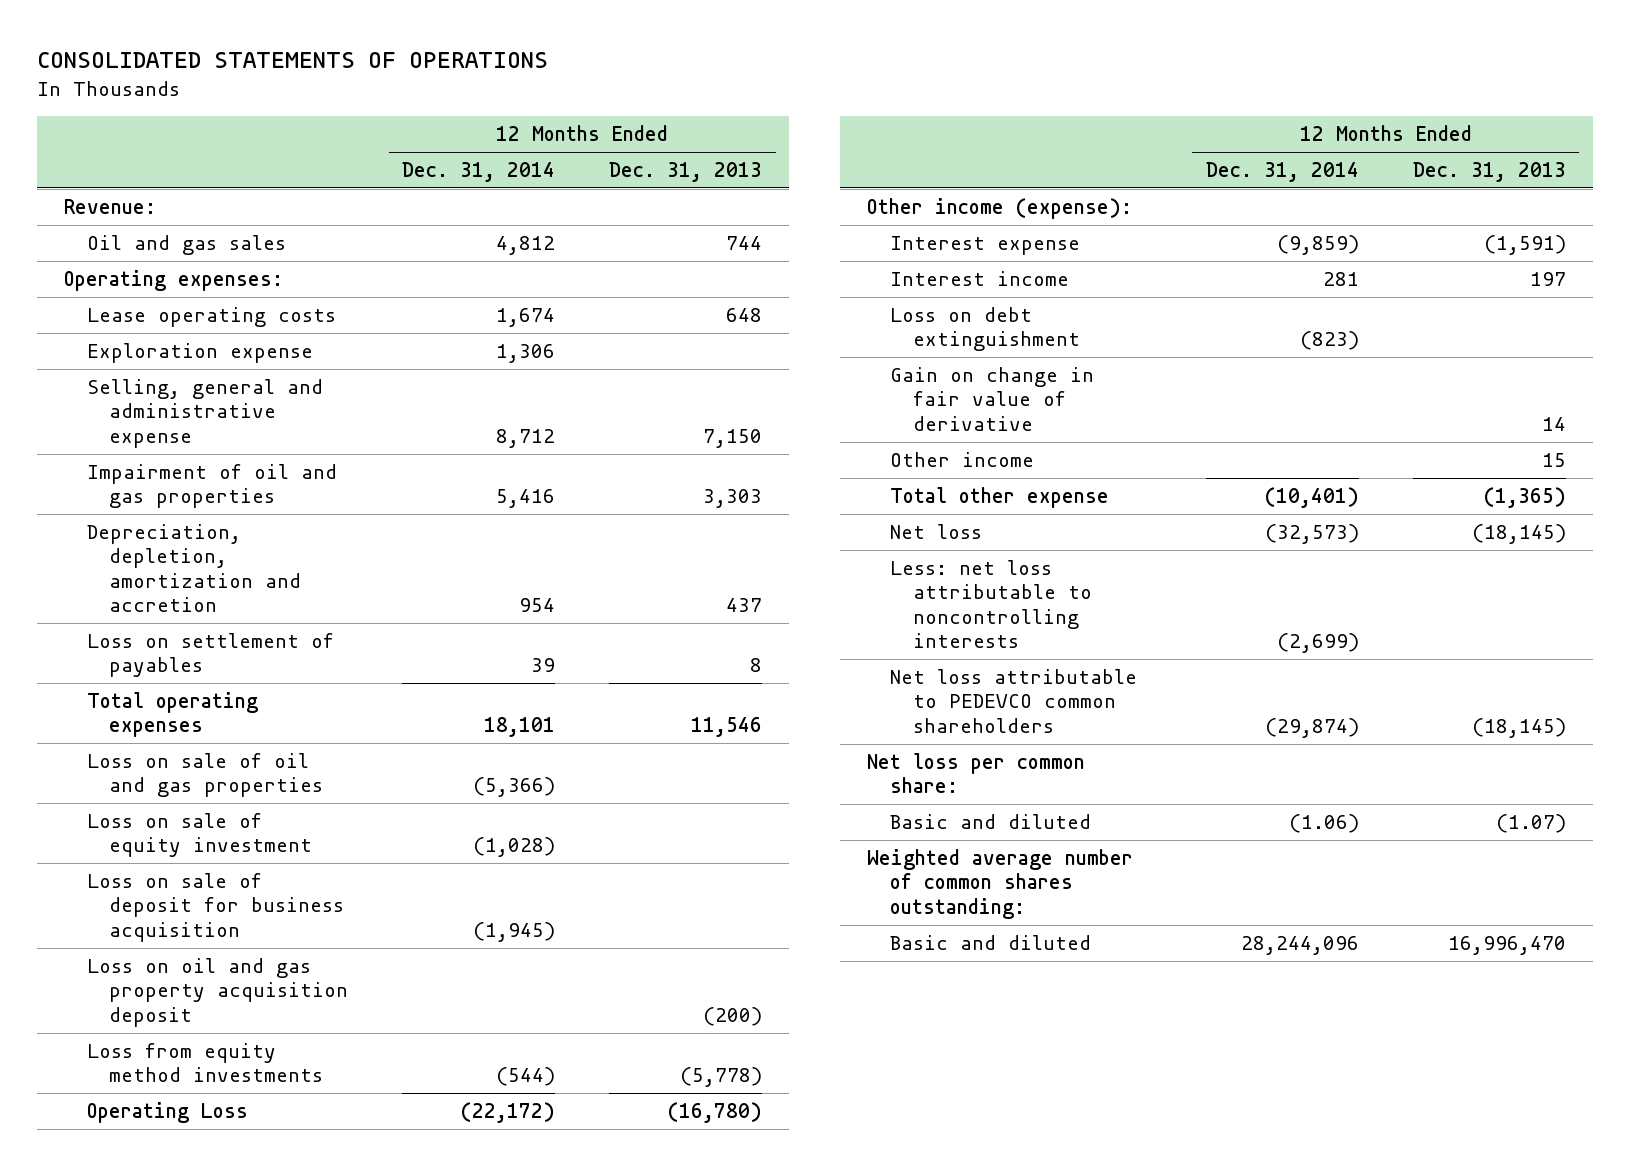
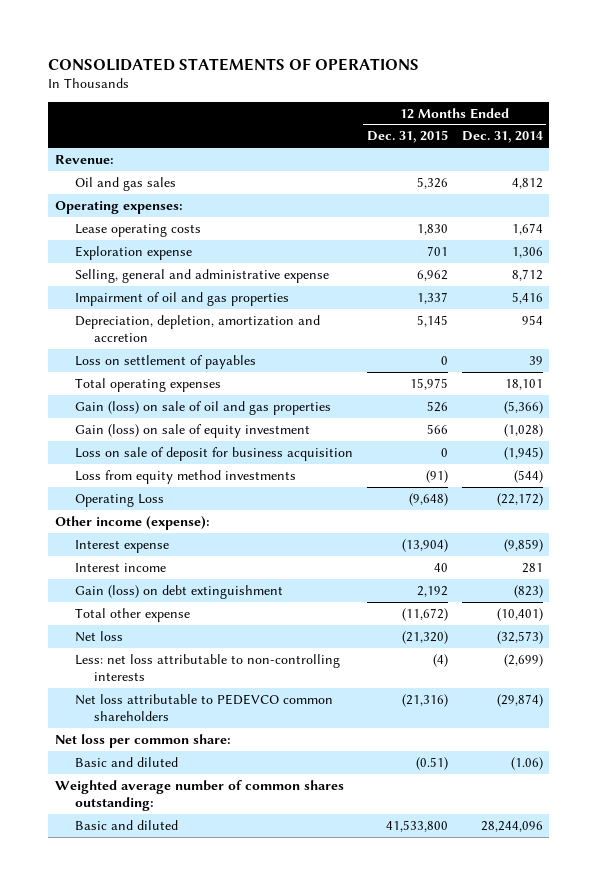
- | 12 Months Ended Dec. 31, 2014 | 12 Months Ended Dec. 31, 2013
+ | 12 Months Ended Dec. 31, 2015 | 12 Months Ended Dec. 31, 2014
- Loss on sale of oil and gas properties | (5,366) |
- Loss on sale of equity investment | (1,028) |
+ Gain (loss) on sale of oil and gas properties | 526 | (5,366)
+ Gain (loss) on sale of equity investment | 566 | (1,028)
- Loss on oil and gas property acquisition deposit | | (200)
- Loss on debt extinguishment | (823) |
- Gain on change in fair value of derivative | | 14
- Other income | | 15
+ Gain (loss) on debt extinguishment | 2,192 | (823)
- Less: net loss attributable to noncontrolling interests | (2,699) |
+ Less: net loss attributable to non-controlling interests | (4) | (2,699)

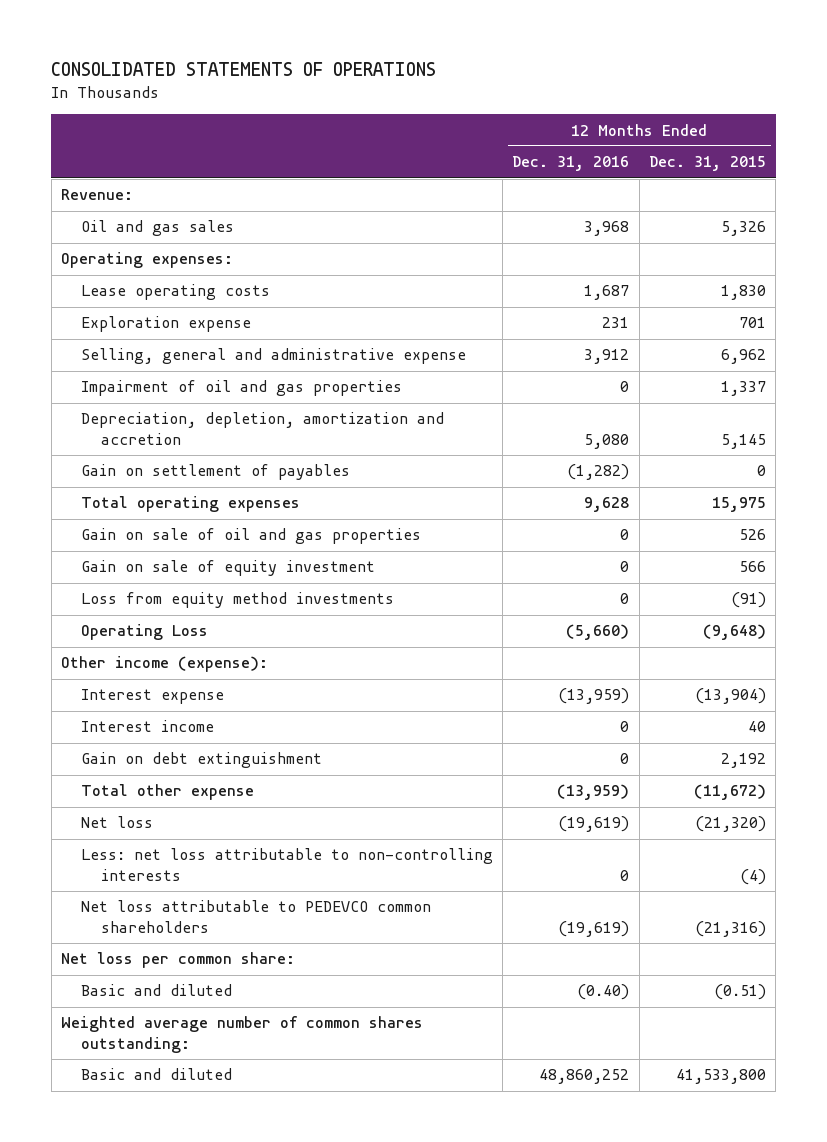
- | 12 Months Ended Dec. 31, 2015 | 12 Months Ended Dec. 31, 2014
+ | 12 Months Ended Dec. 31, 2016 | 12 Months Ended Dec. 31, 2015
- Loss on settlement of payables | 0 | 39
+ Gain on settlement of payables | (1,282) | 0
- Gain (loss) on sale of oil and gas properties | 526 | (5,366)
- Gain (loss) on sale of equity investment | 566 | (1,028)
- Loss on sale of deposit for business acquisition | 0 | (1,945)
+ Gain on sale of oil and gas properties | 0 | 526
+ Gain on sale of equity investment | 0 | 566
- Gain (loss) on debt extinguishment | 2,192 | (823)
+ Gain on debt extinguishment | 0 | 2,192

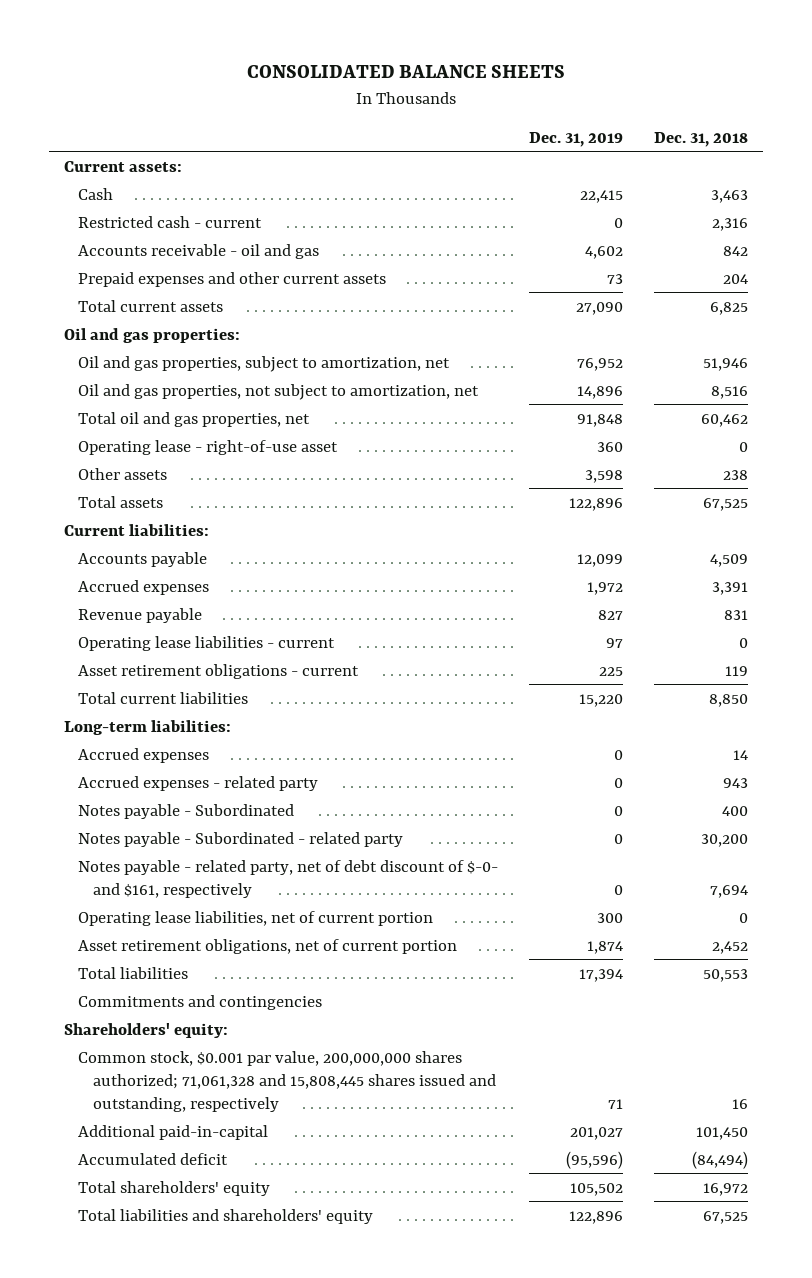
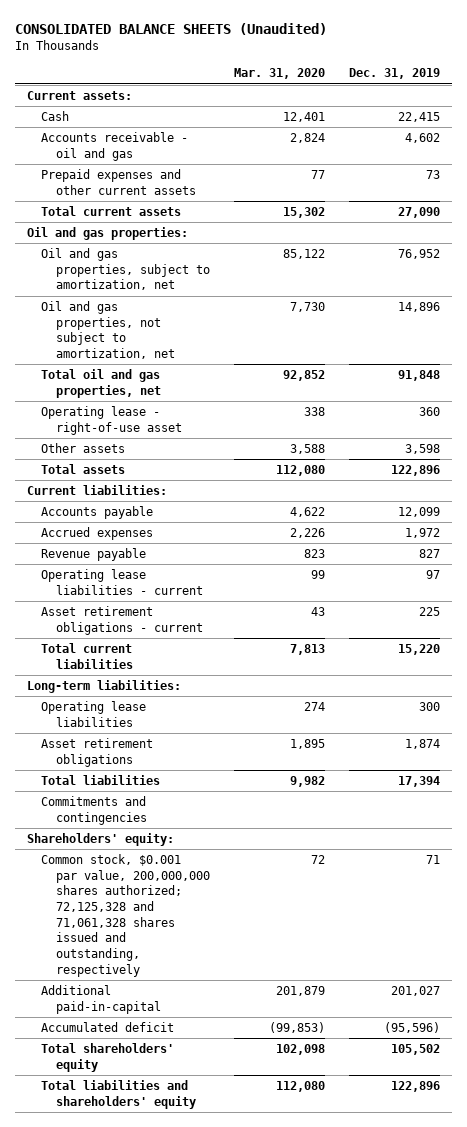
- CONSOLIDATED BALANCE SHEETS
+ CONSOLIDATED BALANCE SHEETS (Unaudited)
- | Dec. 31, 2019 | Dec. 31, 2018
+ | Mar. 31, 2020 | Dec. 31, 2019
- Restricted cash - current | 0 | 2,316
- Accrued expenses | 0 | 14
- Accrued expenses - related party | 0 | 943
- Notes payable - Subordinated | 0 | 400
- Notes payable - Subordinated - related party | 0 | 30,200
- Notes payable - related party, net of debt discount of $-0- and $161, respectively | 0 | 7,694
- Operating lease liabilities, net of current portion | 300 | 0
- Asset retirement obligations, net of current portion | 1,874 | 2,452
+ Operating lease liabilities | 274 | 300
+ Asset retirement obligations | 1,895 | 1,874
- Common stock, $0.001 par value, 200,000,000 shares authorized; 71,061,328 and 15,808,445 shares issued and outstanding, respectively | 71 | 16
+ Common stock, $0.001 par value, 200,000,000 shares authorized; 72,125,328 and 71,061,328 shares issued and outstanding, respectively | 72 | 71

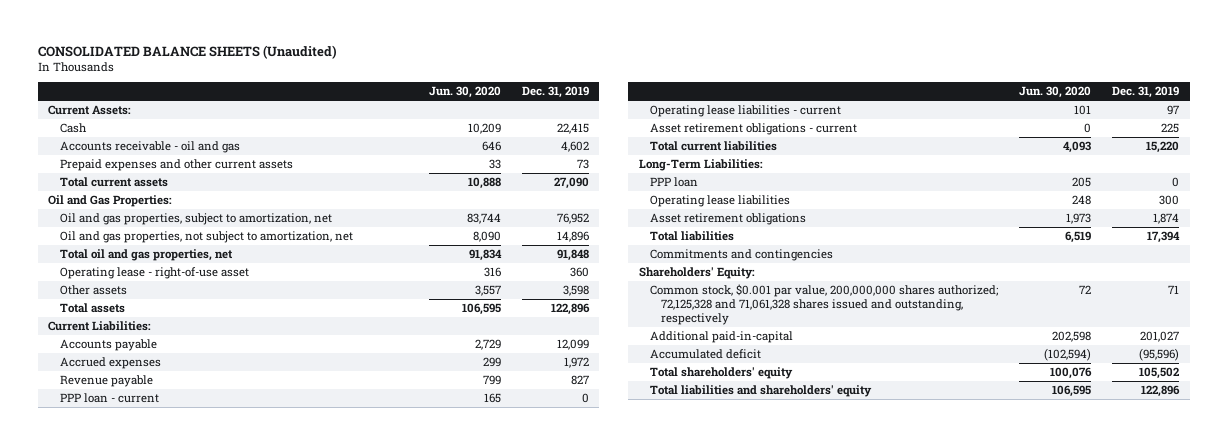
- | Mar. 31, 2020 | Dec. 31, 2019
+ | Jun. 30, 2020 | Dec. 31, 2019
- Current assets:
+ Current Assets:
- Oil and gas properties:
+ Oil and Gas Properties:
- Current liabilities:
+ Current Liabilities:
+ PPP loan - current | 165 | 0
- Long-term liabilities:
+ Long-Term Liabilities:
+ PPP loan | 205 | 0
- Shareholders' equity:
+ Shareholders' Equity:

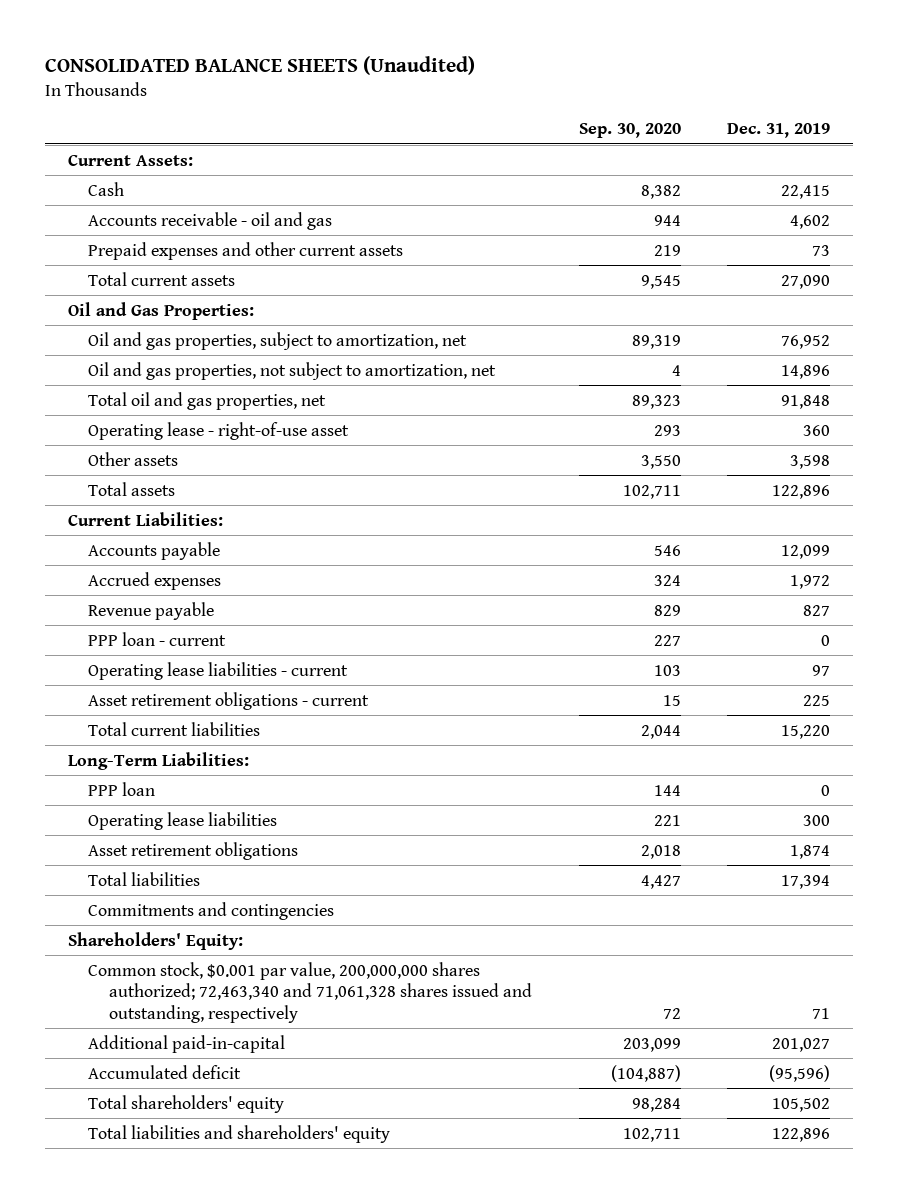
- | Jun. 30, 2020 | Dec. 31, 2019
+ | Sep. 30, 2020 | Dec. 31, 2019
- Common stock, $0.001 par value, 200,000,000 shares authorized; 72,125,328 and 71,061,328 shares issued and outstanding, respectively | 72 | 71
+ Common stock, $0.001 par value, 200,000,000 shares authorized; 72,463,340 and 71,061,328 shares issued and outstanding, respectively | 72 | 71

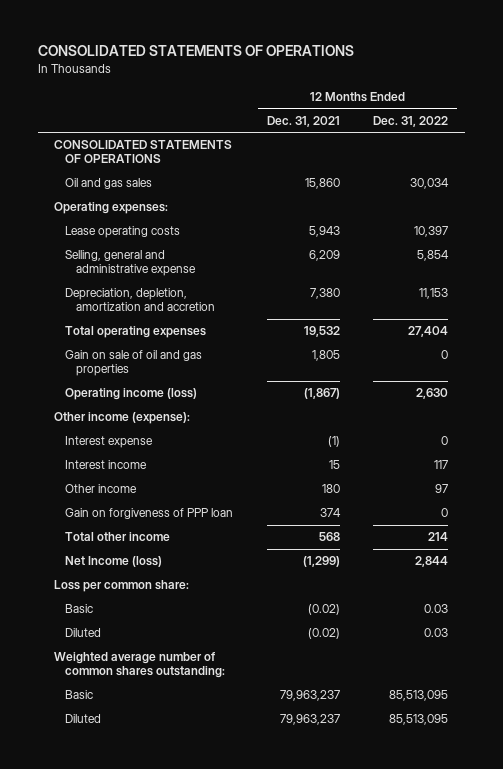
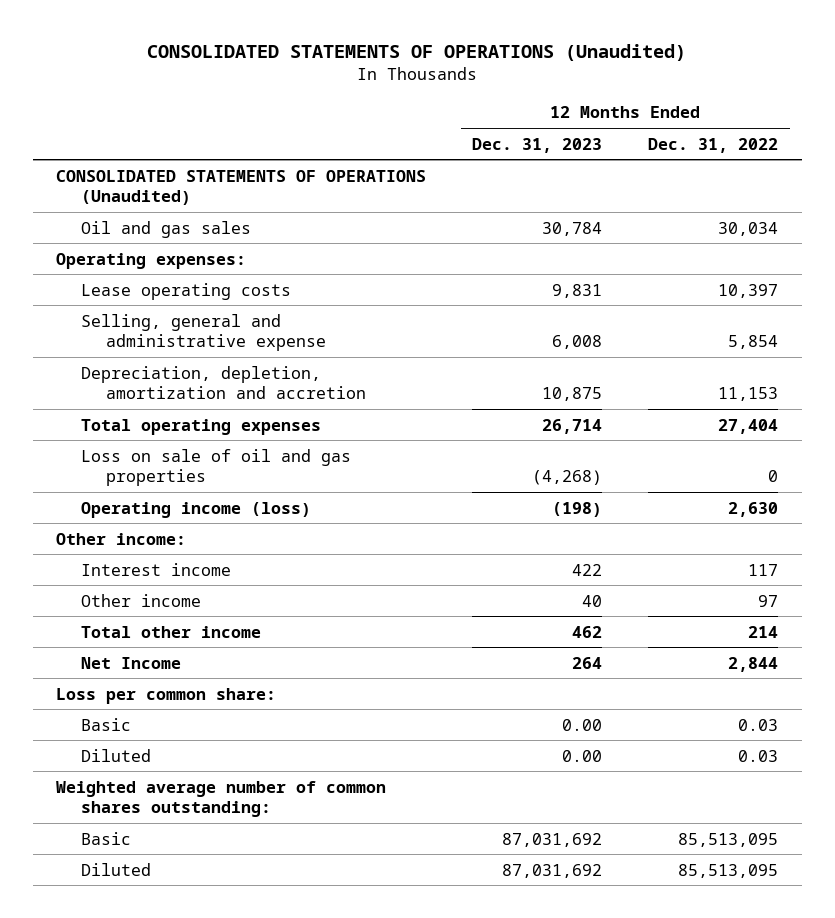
- CONSOLIDATED STATEMENTS OF OPERATIONS
+ CONSOLIDATED STATEMENTS OF OPERATIONS (Unaudited)
- | 12 Months Ended Dec. 31, 2021 | 12 Months Ended Dec. 31, 2022
+ | 12 Months Ended Dec. 31, 2023 | 12 Months Ended Dec. 31, 2022
- CONSOLIDATED STATEMENTS OF OPERATIONS
+ CONSOLIDATED STATEMENTS OF OPERATIONS (Unaudited)
- Gain on sale of oil and gas properties | 1,805 | 0
+ Loss on sale of oil and gas properties | (4,268) | 0
- Other income (expense):
- Interest expense | (1) | 0
+ Other income:
- Gain on forgiveness of PPP loan | 374 | 0
- Net Income (loss) | (1,299) | 2,844
+ Net Income | 264 | 2,844

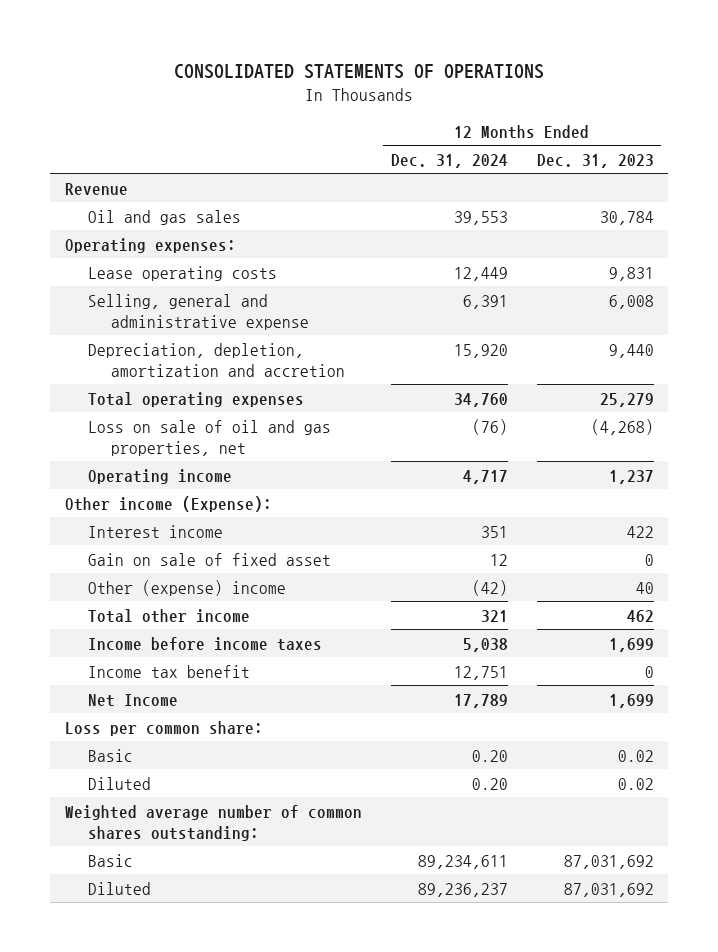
- CONSOLIDATED STATEMENTS OF OPERATIONS (Unaudited)
+ CONSOLIDATED STATEMENTS OF OPERATIONS
- | 12 Months Ended Dec. 31, 2023 | 12 Months Ended Dec. 31, 2022
+ | 12 Months Ended Dec. 31, 2024 | 12 Months Ended Dec. 31, 2023
- CONSOLIDATED STATEMENTS OF OPERATIONS (Unaudited)
+ Revenue
- Depreciation, depletion, amortization and accretion | 10,875 | 11,153
- Total operating expenses | 26,714 | 27,404
- Loss on sale of oil and gas properties | (4,268) | 0
- Operating income (loss) | (198) | 2,630
- Other income:
+ Depreciation, depletion, amortization and accretion | 15,920 | 9,440
+ Total operating expenses | 34,760 | 25,279
+ Loss on sale of oil and gas properties, net | (76) | (4,268)
+ Operating income | 4,717 | 1,237
+ Other income (Expense):
- Other income | 40 | 97
+ Gain on sale of fixed asset | 12 | 0
+ Other (expense) income | (42) | 40
- Net Income | 264 | 2,844
+ Income before income taxes | 5,038 | 1,699
+ Income tax benefit | 12,751 | 0
+ Net Income | 17,789 | 1,699
- Basic | 0.00 | 0.03
- Diluted | 0.00 | 0.03
+ Basic | 0.20 | 0.02
+ Diluted | 0.20 | 0.02

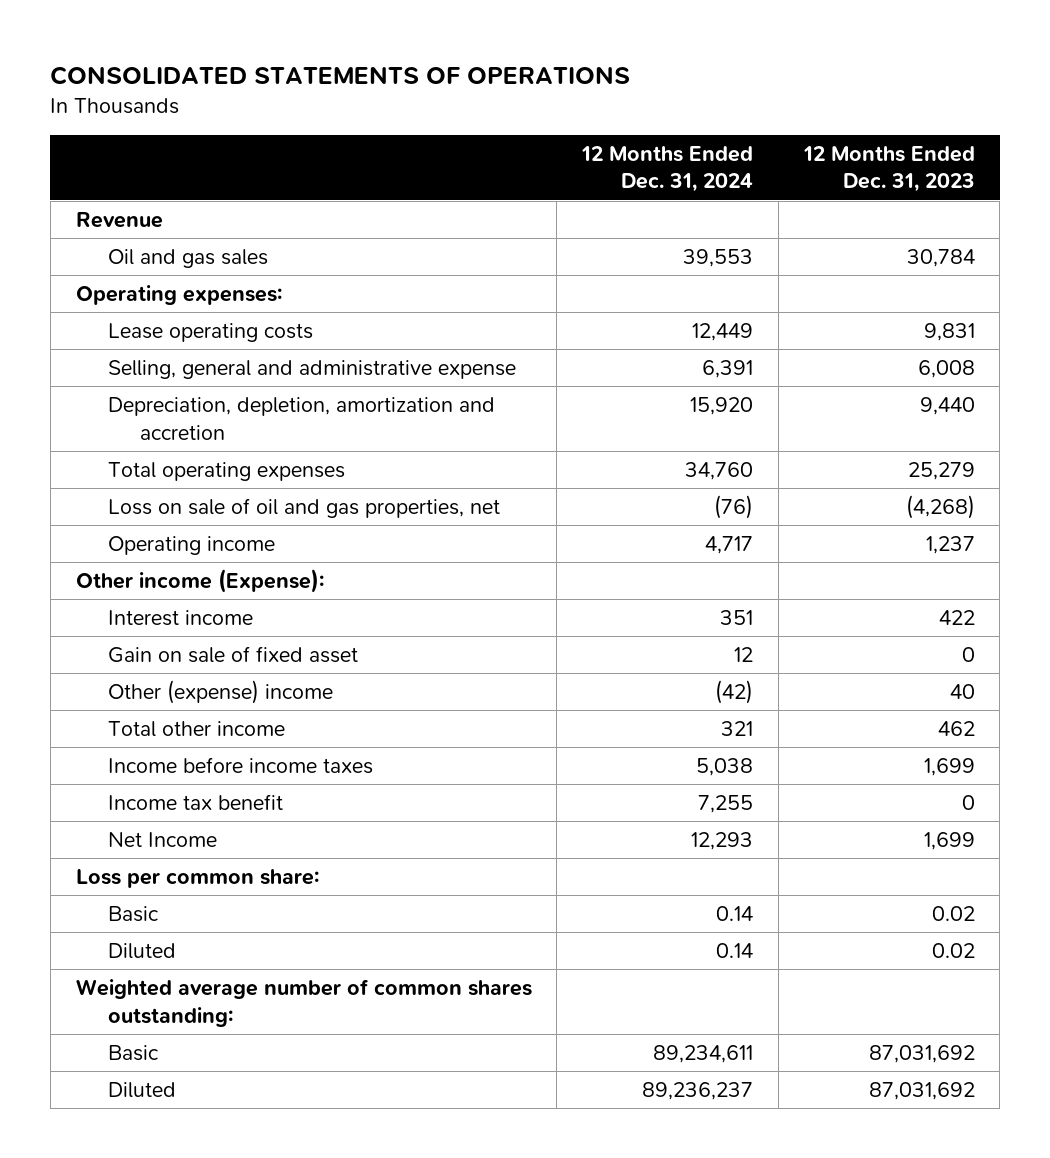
- Income tax benefit | 12,751 | 0
- Net Income | 17,789 | 1,699
+ Income tax benefit | 7,255 | 0
+ Net Income | 12,293 | 1,699
- Basic | 0.20 | 0.02
- Diluted | 0.20 | 0.02
+ Basic | 0.14 | 0.02
+ Diluted | 0.14 | 0.02

